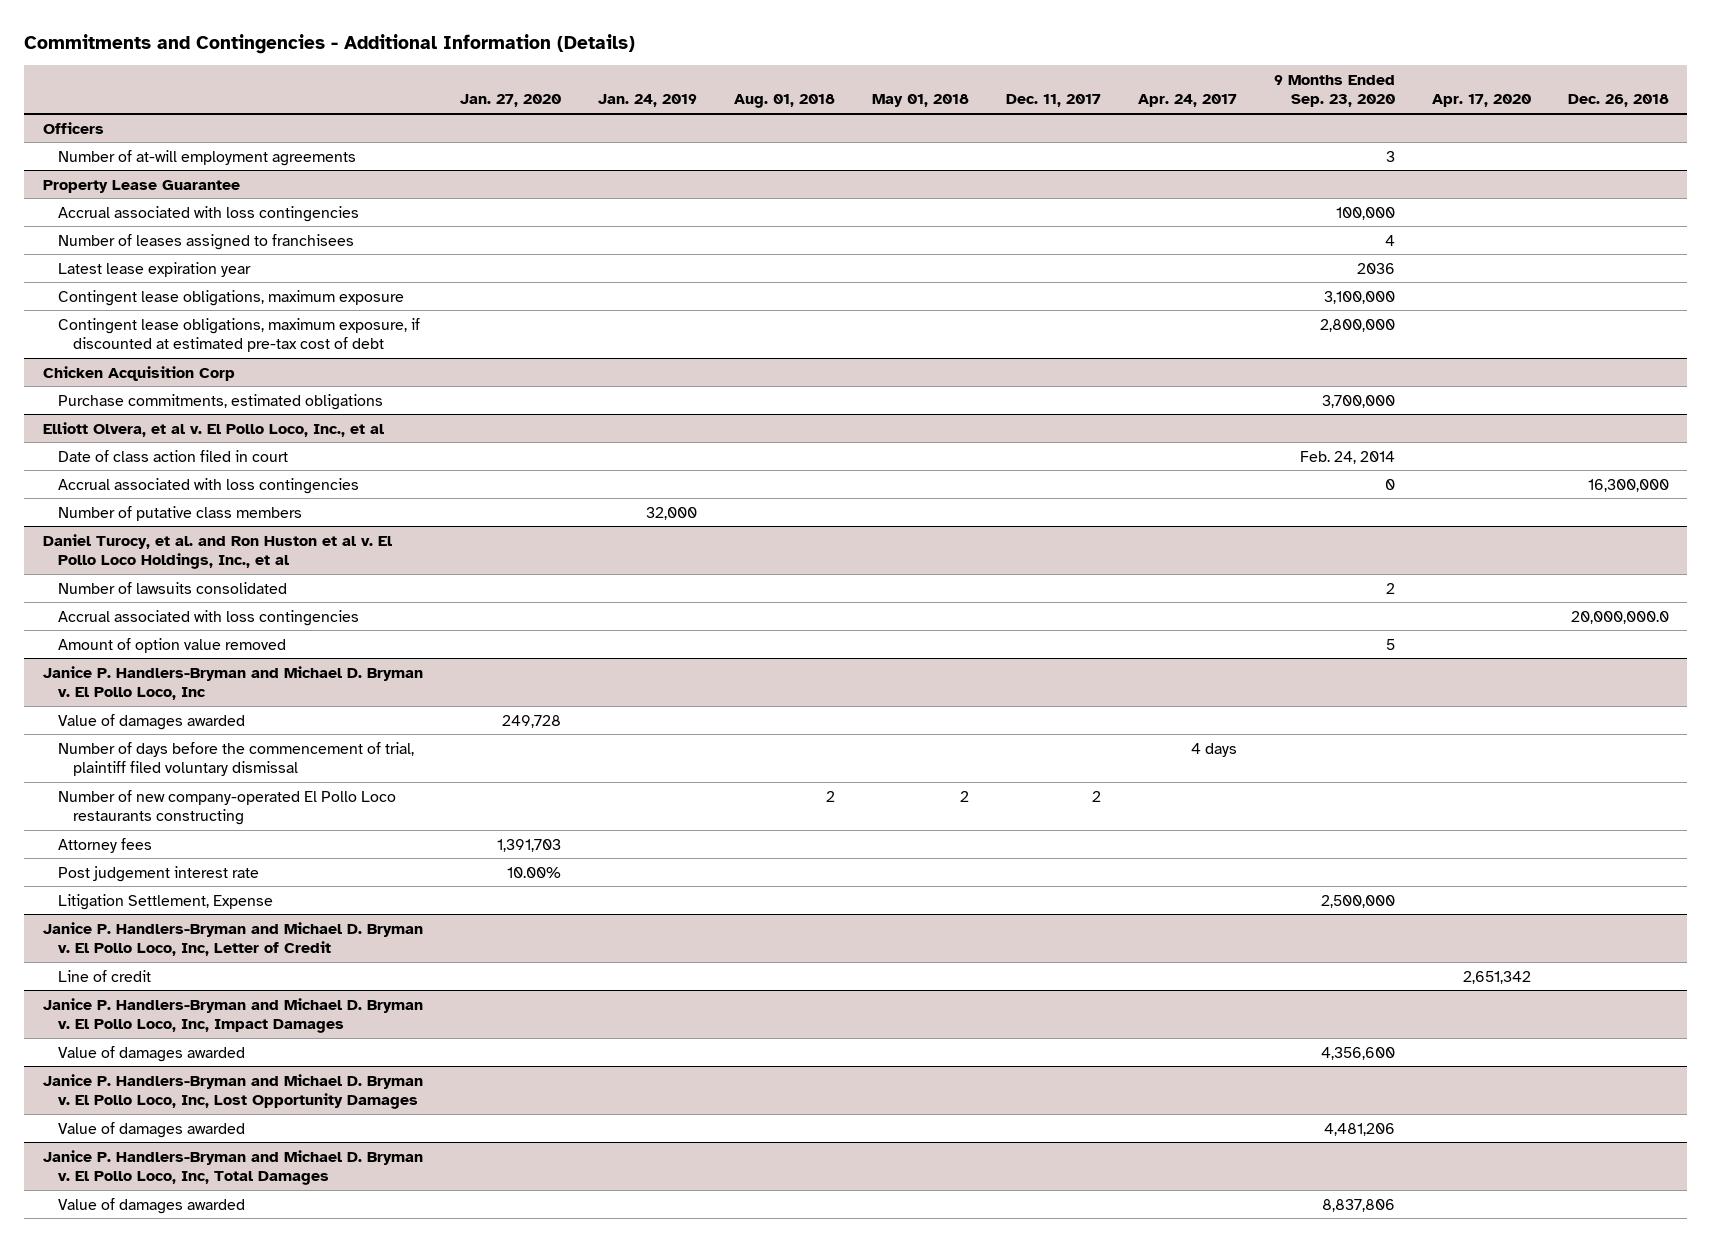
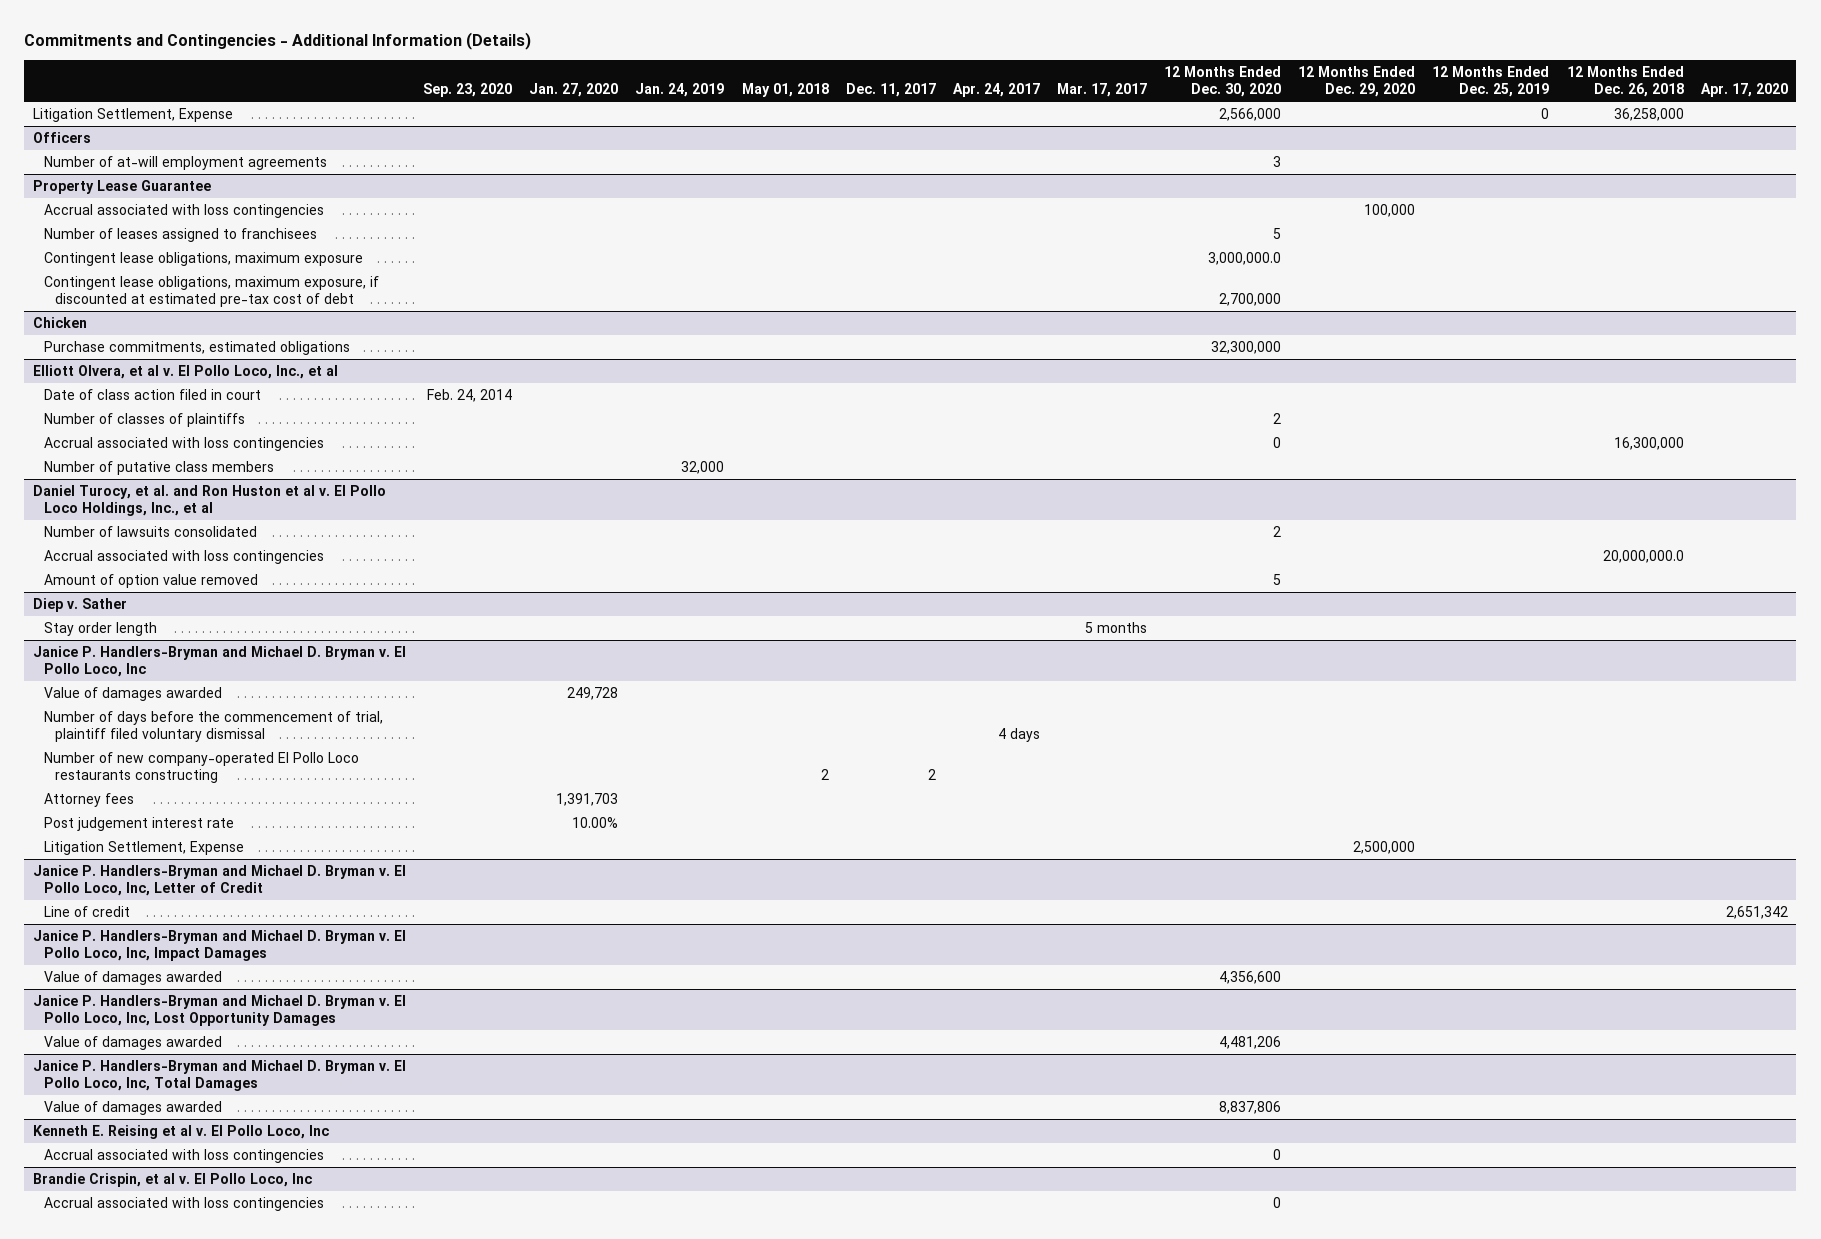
- | Jan. 27, 2020 | Jan. 24, 2019 | Aug. 01, 2018 | May 01, 2018 | Dec. 11, 2017 | Apr. 24, 2017 | 9 Months Ended Sep. 23, 2020 | Apr. 17, 2020 | Dec. 26, 2018
+ | Sep. 23, 2020 | Jan. 27, 2020 | Jan. 24, 2019 | May 01, 2018 | Dec. 11, 2017 | Apr. 24, 2017 | Mar. 17, 2017 | 12 Months Ended Dec. 30, 2020 | 12 Months Ended Dec. 29, 2020 | 12 Months Ended Dec. 25, 2019 | 12 Months Ended Dec. 26, 2018 | Apr. 17, 2020
+ Litigation Settlement, Expense | | | | | | | | 2,566,000 | | 0 | 36,258,000 |
@ Property Lease Guarantee
- Latest lease expiration year | | | | | | | 2036 | |
- Chicken Acquisition Corp
+ Chicken
@ Elliott Olvera, et al v. El Pollo Loco, Inc., et al
+ Number of classes of plaintiffs | | | | | | | | 2 | | | |
+ Diep v. Sather
+ Stay order length | | | | | | | 5 months | | | | |
+ Kenneth E. Reising et al v. El Pollo Loco, Inc
+ Accrual associated with loss contingencies | | | | | | | | 0 | | | |
+ Brandie Crispin, et al v. El Pollo Loco, Inc
+ Accrual associated with loss contingencies | | | | | | | | 0 | | | |

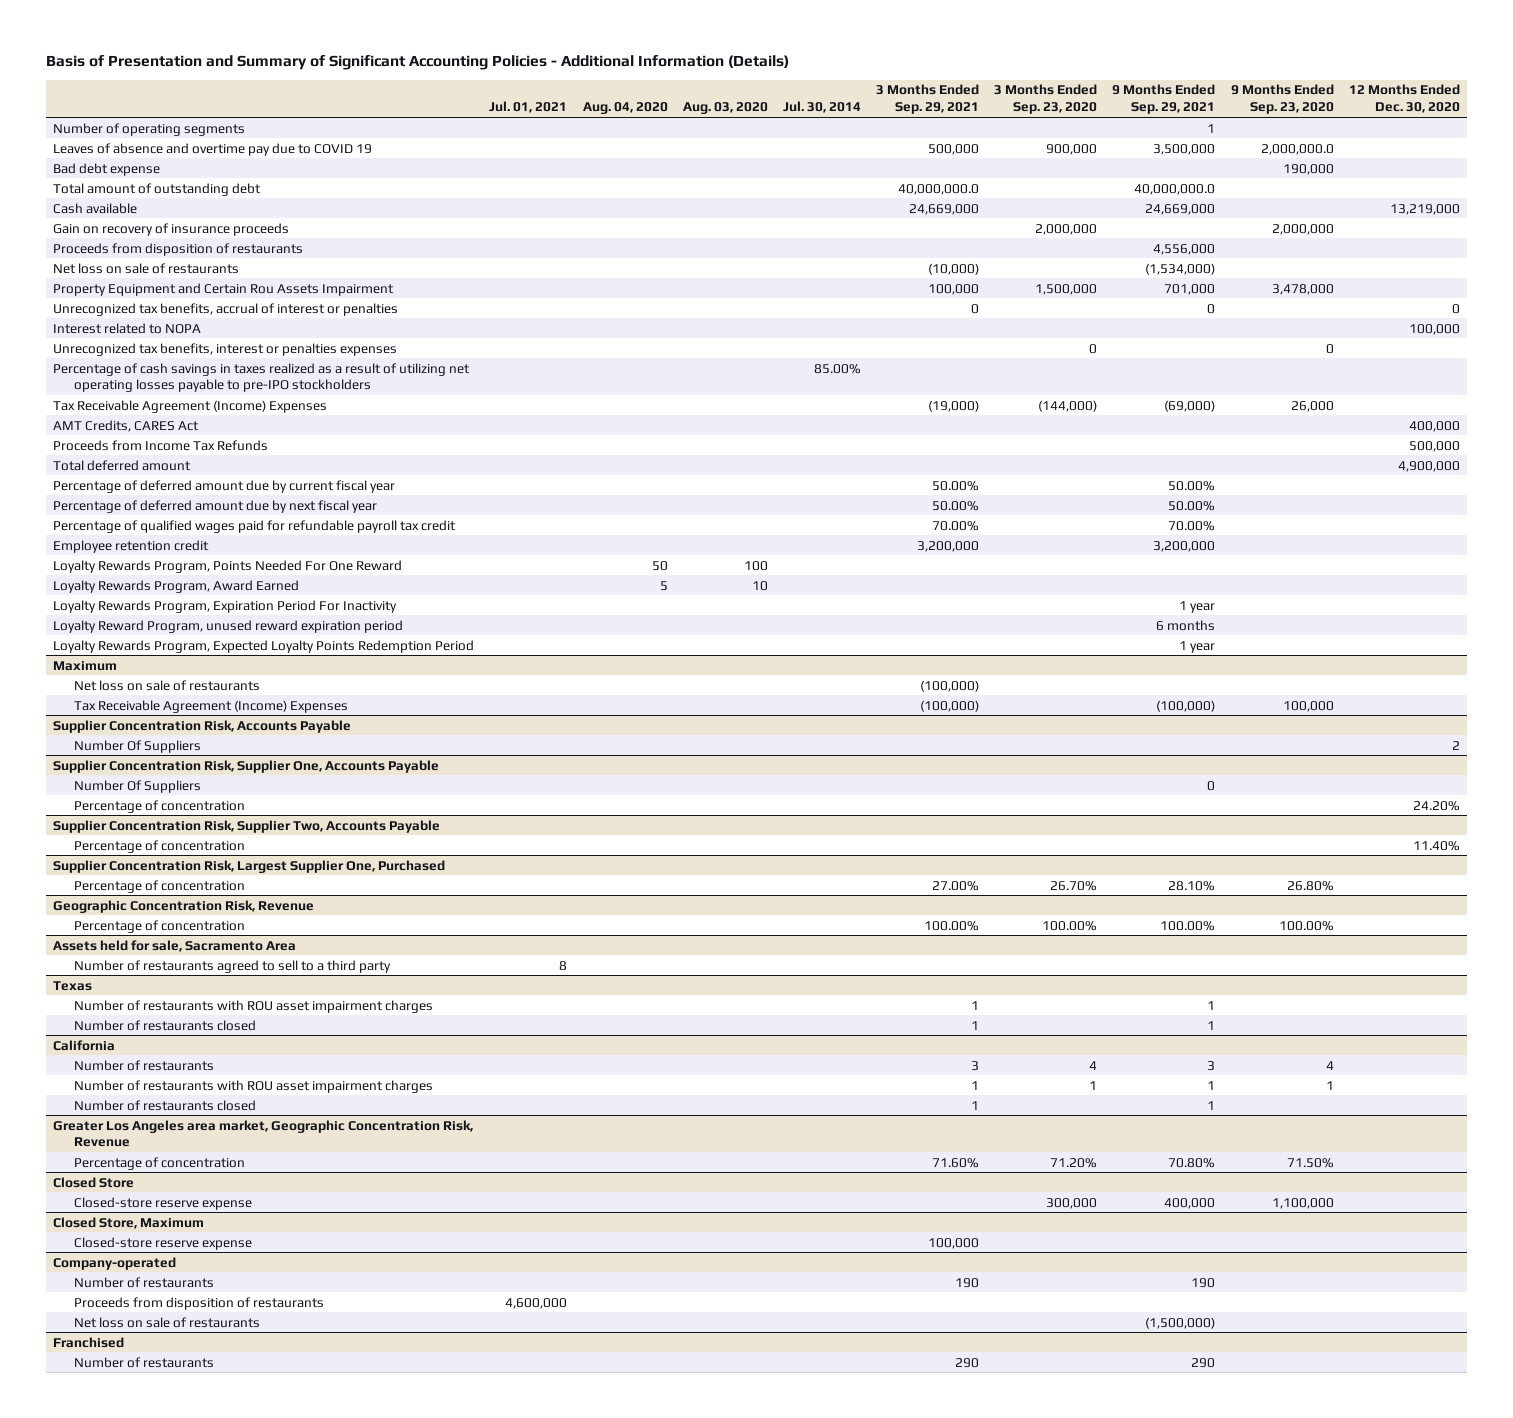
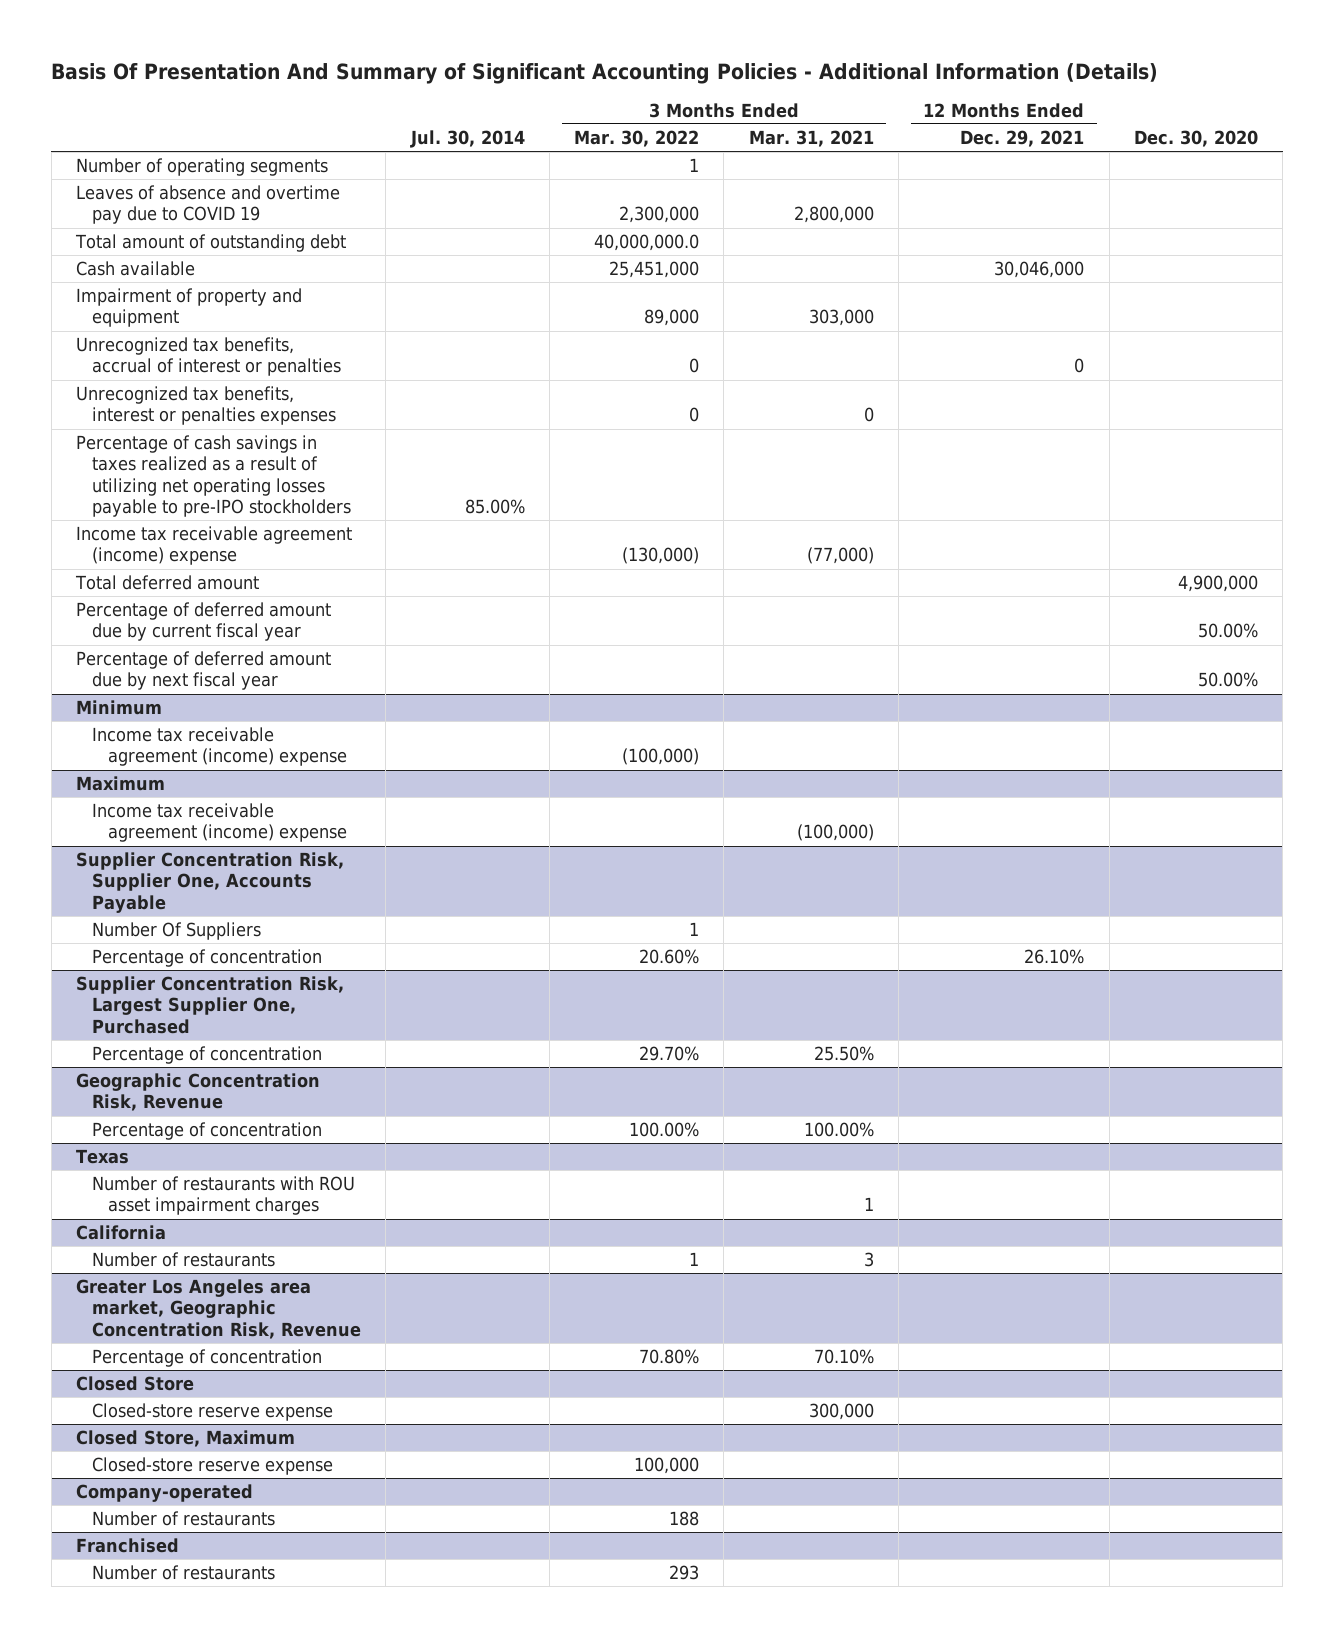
- Basis of Presentation and Summary of Significant Accounting Policies - Additional Information (Details)
+ Basis Of Presentation And Summary of Significant Accounting Policies - Additional Information (Details)
- | Jul. 01, 2021 | Aug. 04, 2020 | Aug. 03, 2020 | Jul. 30, 2014 | 3 Months Ended Sep. 29, 2021 | 3 Months Ended Sep. 23, 2020 | 9 Months Ended Sep. 29, 2021 | 9 Months Ended Sep. 23, 2020 | 12 Months Ended Dec. 30, 2020
+ | Jul. 30, 2014 | 3 Months Ended Mar. 30, 2022 | 3 Months Ended Mar. 31, 2021 | 12 Months Ended Dec. 29, 2021 | Dec. 30, 2020
- Bad debt expense | | | | | | | | 190,000 |
- Gain on recovery of insurance proceeds | | | | | | 2,000,000 | | 2,000,000 |
- Proceeds from disposition of restaurants | | | | | | | 4,556,000 | |
- Net loss on sale of restaurants | | | | | (10,000) | | (1,534,000) | |
- Property Equipment and Certain Rou Assets Impairment | | | | | 100,000 | 1,500,000 | 701,000 | 3,478,000 |
+ Impairment of property and equipment | | 89,000 | 303,000 | |
- Interest related to NOPA | | | | | | | | | 100,000
- Tax Receivable Agreement (Income) Expenses | | | | | (19,000) | (144,000) | (69,000) | 26,000 |
- AMT Credits, CARES Act | | | | | | | | | 400,000
- Proceeds from Income Tax Refunds | | | | | | | | | 500,000
+ Income tax receivable agreement (income) expense | | (130,000) | (77,000) | |
- Percentage of qualified wages paid for refundable payroll tax credit | | | | | 70.00% | | 70.00% | |
- Employee retention credit | | | | | 3,200,000 | | 3,200,000 | |
- Loyalty Rewards Program, Points Needed For One Reward | | 50 | 100 | | | | | |
- Loyalty Rewards Program, Award Earned | | 5 | 10 | | | | | |
- Loyalty Rewards Program, Expiration Period For Inactivity | | | | | | | 1 year | |
- Loyalty Reward Program, unused reward expiration period | | | | | | | 6 months | |
- Loyalty Rewards Program, Expected Loyalty Points Redemption Period | | | | | | | 1 year | |
+ Minimum
+ Income tax receivable agreement (income) expense | | (100,000) | | |
@ Maximum
- Net loss on sale of restaurants | | | | | (100,000) | | | |
- Tax Receivable Agreement (Income) Expenses | | | | | (100,000) | | (100,000) | 100,000 |
- Supplier Concentration Risk, Accounts Payable
- Number Of Suppliers | | | | | | | | | 2
@ Maximum
+ Income tax receivable agreement (income) expense | | | (100,000) | |
- Supplier Concentration Risk, Supplier Two, Accounts Payable
- Percentage of concentration | | | | | | | | | 11.40%
- Assets held for sale, Sacramento Area
- Number of restaurants agreed to sell to a third party | 8 | | | | | | | |
@ Texas
- Number of restaurants closed | | | | | 1 | | 1 | |
@ California
- Number of restaurants with ROU asset impairment charges | | | | | 1 | 1 | 1 | 1 |
- Number of restaurants closed | | | | | 1 | | 1 | |
@ Company-operated
- Proceeds from disposition of restaurants | 4,600,000 | | | | | | | |
- Net loss on sale of restaurants | | | | | | | (1,500,000) | |

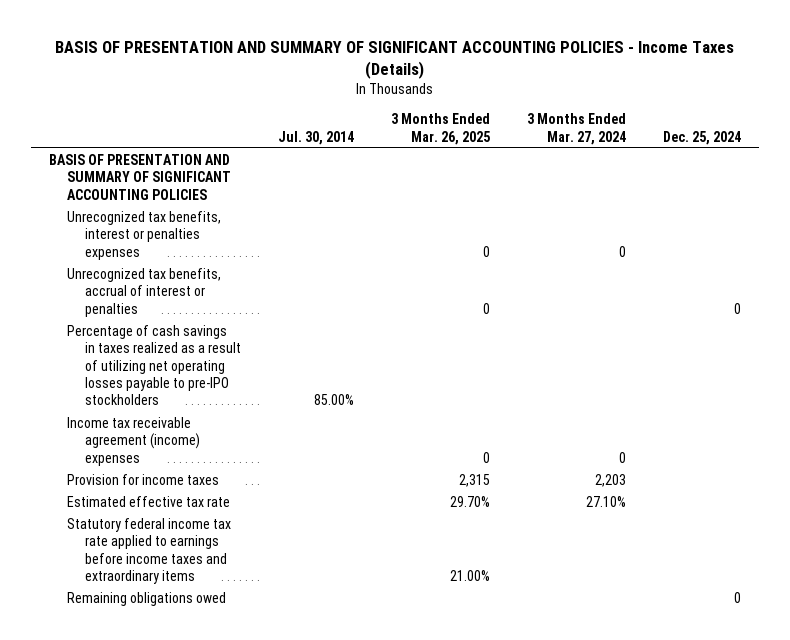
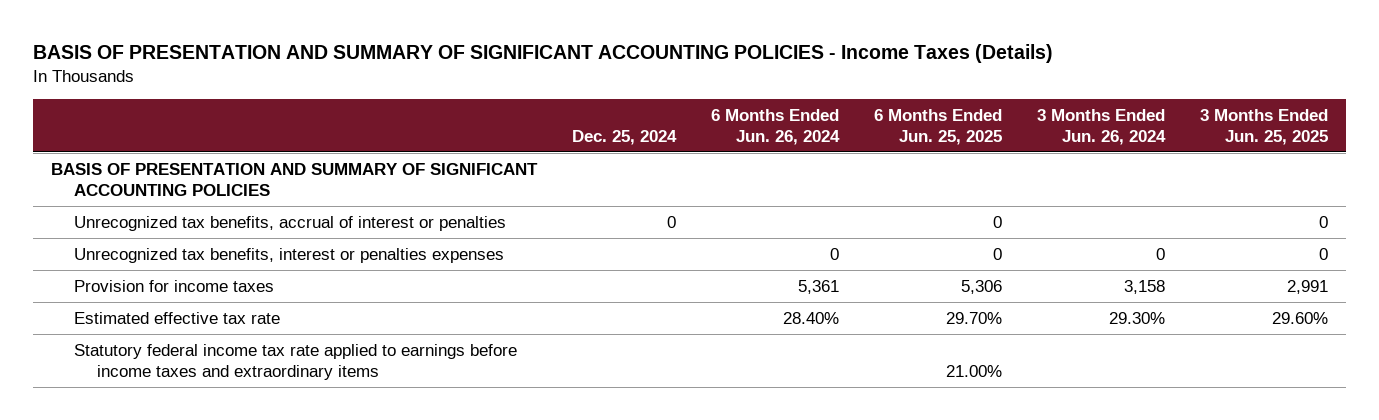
- | Jul. 30, 2014 | 3 Months Ended Mar. 26, 2025 | 3 Months Ended Mar. 27, 2024 | Dec. 25, 2024
+ | Dec. 25, 2024 | 6 Months Ended Jun. 26, 2024 | 6 Months Ended Jun. 25, 2025 | 3 Months Ended Jun. 26, 2024 | 3 Months Ended Jun. 25, 2025
- Percentage of cash savings in taxes realized as a result of utilizing net operating losses payable to pre-IPO stockholders | 85.00% | | |
- Income tax receivable agreement (income) expenses | | 0 | 0 |
moved down: Unrecognized tax benefits, interest or penalties expenses | | 0 | 0 | 0 | 0
- Remaining obligations owed | | | | 0

